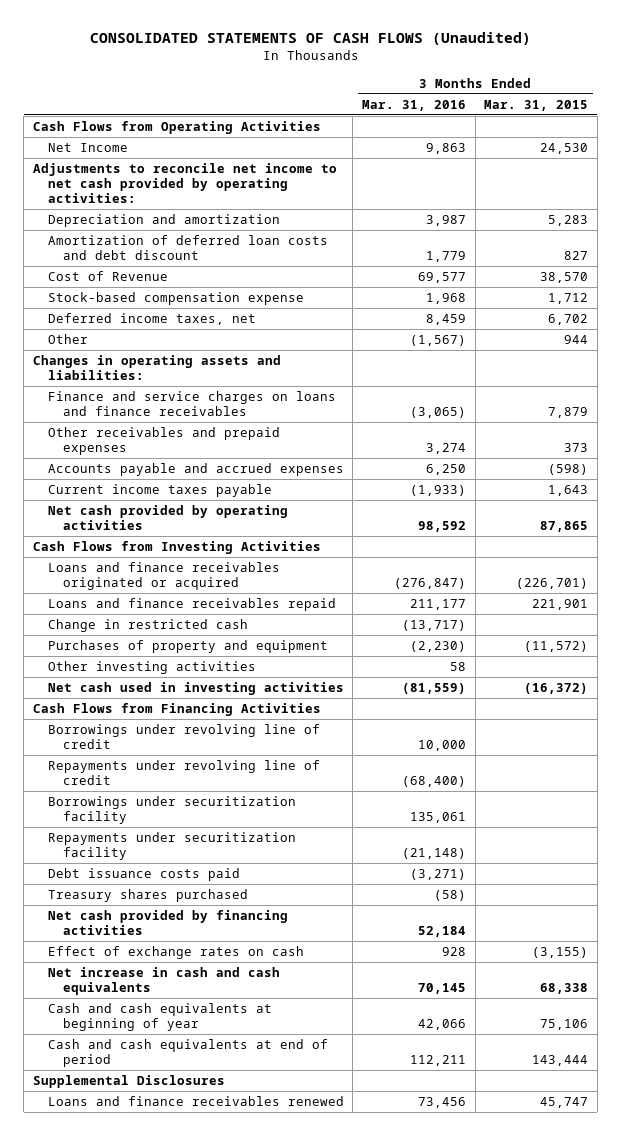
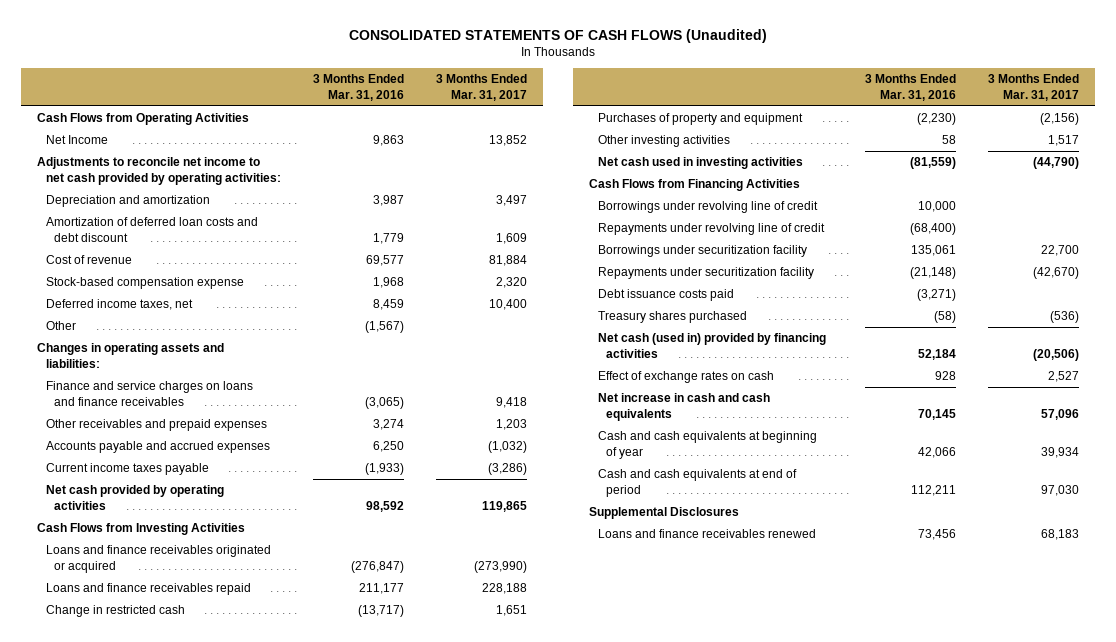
- | 3 Months Ended Mar. 31, 2016 | 3 Months Ended Mar. 31, 2015
+ | 3 Months Ended Mar. 31, 2016 | 3 Months Ended Mar. 31, 2017
- Cost of Revenue | 69,577 | 38,570
+ Cost of revenue | 69,577 | 81,884
- Net cash provided by financing activities | 52,184 |
+ Net cash (used in) provided by financing activities | 52,184 | (20,506)

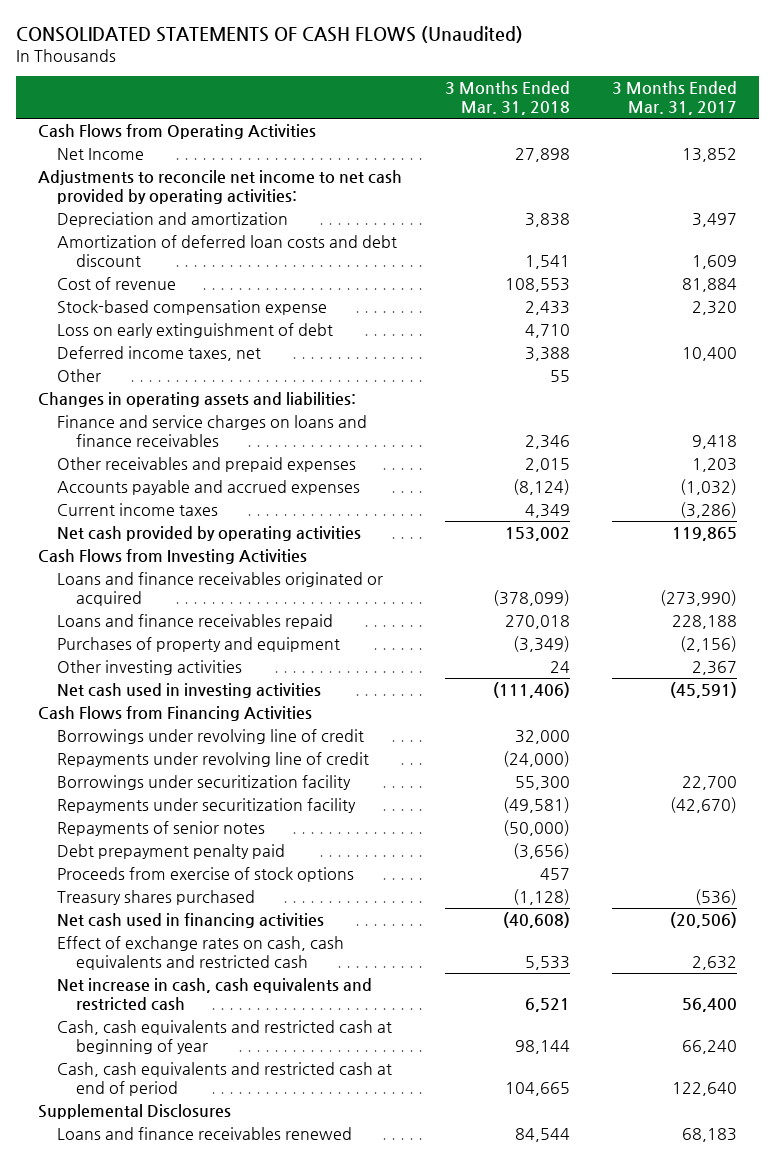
- | 3 Months Ended Mar. 31, 2016 | 3 Months Ended Mar. 31, 2017
+ | 3 Months Ended Mar. 31, 2018 | 3 Months Ended Mar. 31, 2017
+ Loss on early extinguishment of debt | 4,710 |
- Current income taxes payable | (1,933) | (3,286)
+ Current income taxes | 4,349 | (3,286)
- Change in restricted cash | (13,717) | 1,651
- Other investing activities | 58 | 1,517
- Net cash used in investing activities | (81,559) | (44,790)
+ Other investing activities | 24 | 2,367
+ Net cash used in investing activities | (111,406) | (45,591)
- Debt issuance costs paid | (3,271) |
+ Repayments of senior notes | (50,000) |
+ Debt prepayment penalty paid | (3,656) |
+ Proceeds from exercise of stock options | 457 |
- Net cash (used in) provided by financing activities | 52,184 | (20,506)
- Effect of exchange rates on cash | 928 | 2,527
- Net increase in cash and cash equivalents | 70,145 | 57,096
- Cash and cash equivalents at beginning of year | 42,066 | 39,934
- Cash and cash equivalents at end of period | 112,211 | 97,030
+ Net cash used in financing activities | (40,608) | (20,506)
+ Effect of exchange rates on cash, cash equivalents and restricted cash | 5,533 | 2,632
+ Net increase in cash, cash equivalents and restricted cash | 6,521 | 56,400
+ Cash, cash equivalents and restricted cash at beginning of year | 98,144 | 66,240
+ Cash, cash equivalents and restricted cash at end of period | 104,665 | 122,640

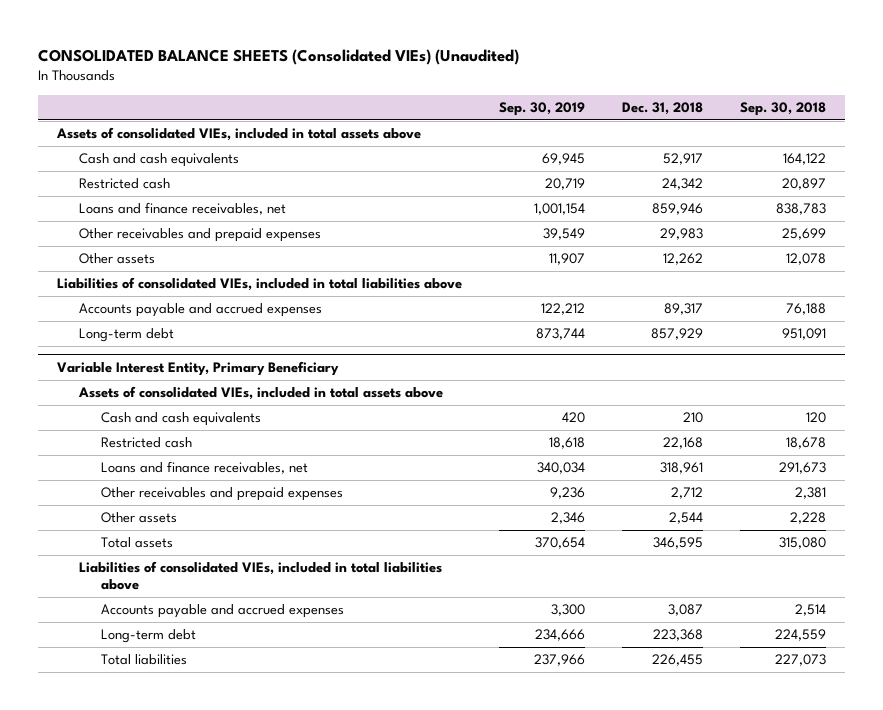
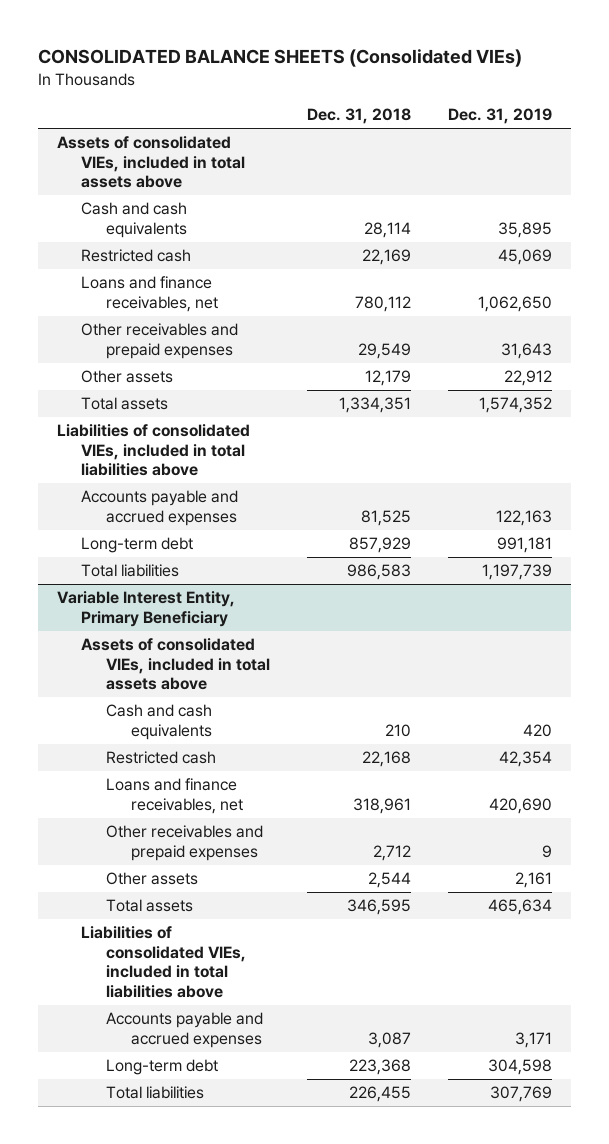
- CONSOLIDATED BALANCE SHEETS (Consolidated VIEs) (Unaudited)
+ CONSOLIDATED BALANCE SHEETS (Consolidated VIEs)
- | Sep. 30, 2019 | Dec. 31, 2018 | Sep. 30, 2018
+ | Dec. 31, 2018 | Dec. 31, 2019
- Cash and cash equivalents | 69,945 | 52,917 | 164,122
- Restricted cash | 20,719 | 24,342 | 20,897
- Loans and finance receivables, net | 1,001,154 | 859,946 | 838,783
- Other receivables and prepaid expenses | 39,549 | 29,983 | 25,699
- Other assets | 11,907 | 12,262 | 12,078
+ Cash and cash equivalents | 28,114 | 35,895
+ Restricted cash | 22,169 | 45,069
+ Loans and finance receivables, net | 780,112 | 1,062,650
+ Other receivables and prepaid expenses | 29,549 | 31,643
+ Other assets | 12,179 | 22,912
+ Total assets | 1,334,351 | 1,574,352
- Accounts payable and accrued expenses | 122,212 | 89,317 | 76,188
+ Accounts payable and accrued expenses | 81,525 | 122,163
+ Total liabilities | 986,583 | 1,197,739

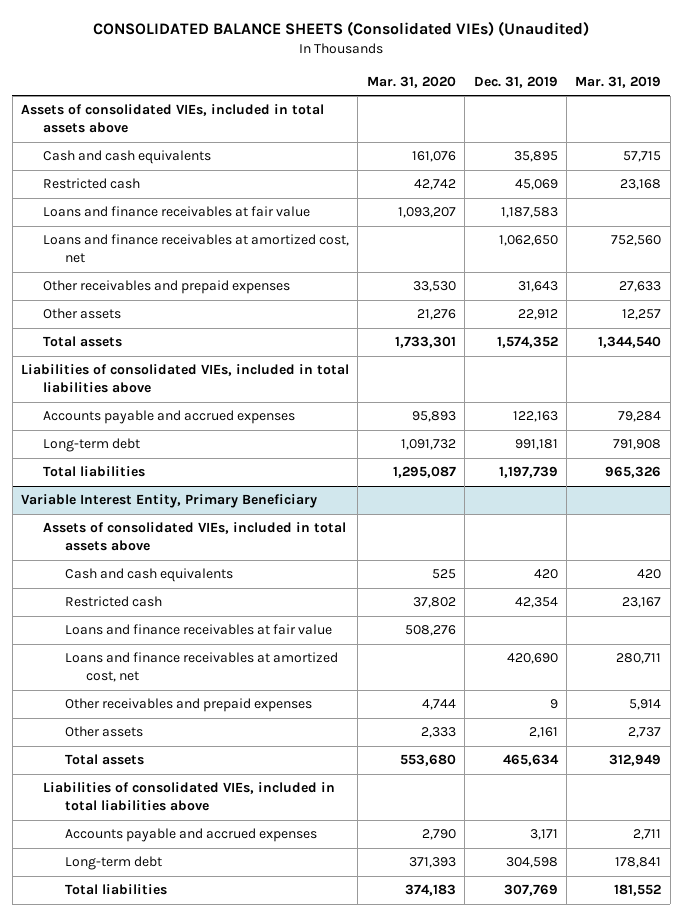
- CONSOLIDATED BALANCE SHEETS (Consolidated VIEs)
+ CONSOLIDATED BALANCE SHEETS (Consolidated VIEs) (Unaudited)
- | Dec. 31, 2018 | Dec. 31, 2019
+ | Mar. 31, 2020 | Dec. 31, 2019 | Mar. 31, 2019
- Loans and finance receivables, net | 780,112 | 1,062,650
+ Loans and finance receivables at fair value | 1,093,207 | 1,187,583 |
+ Loans and finance receivables at amortized cost, net | | 1,062,650 | 752,560
@ Variable Interest Entity, Primary Beneficiary
- Loans and finance receivables, net | 318,961 | 420,690
+ Loans and finance receivables at fair value | 508,276 | |
+ Loans and finance receivables at amortized cost, net | | 420,690 | 280,711

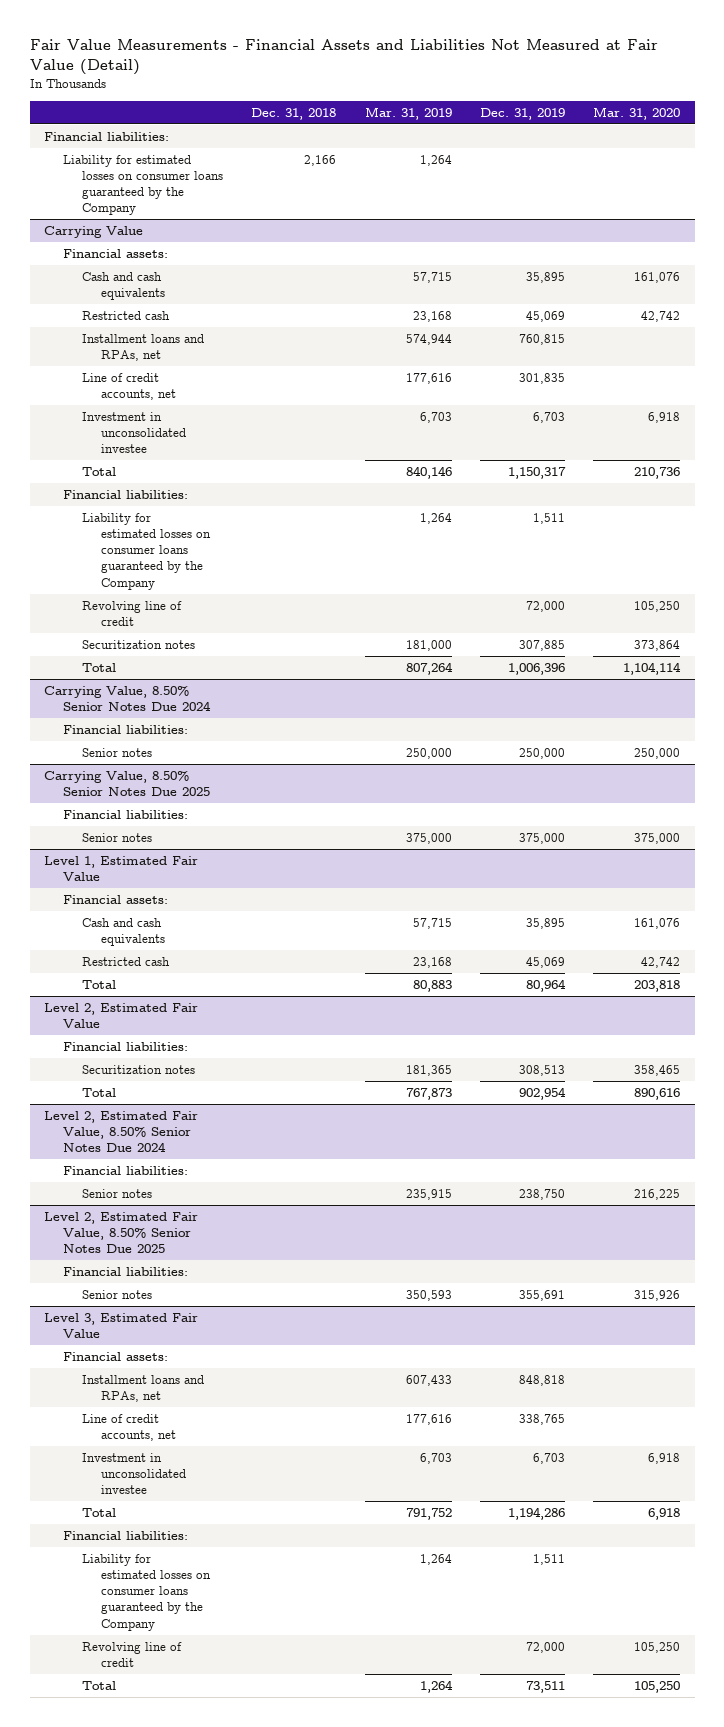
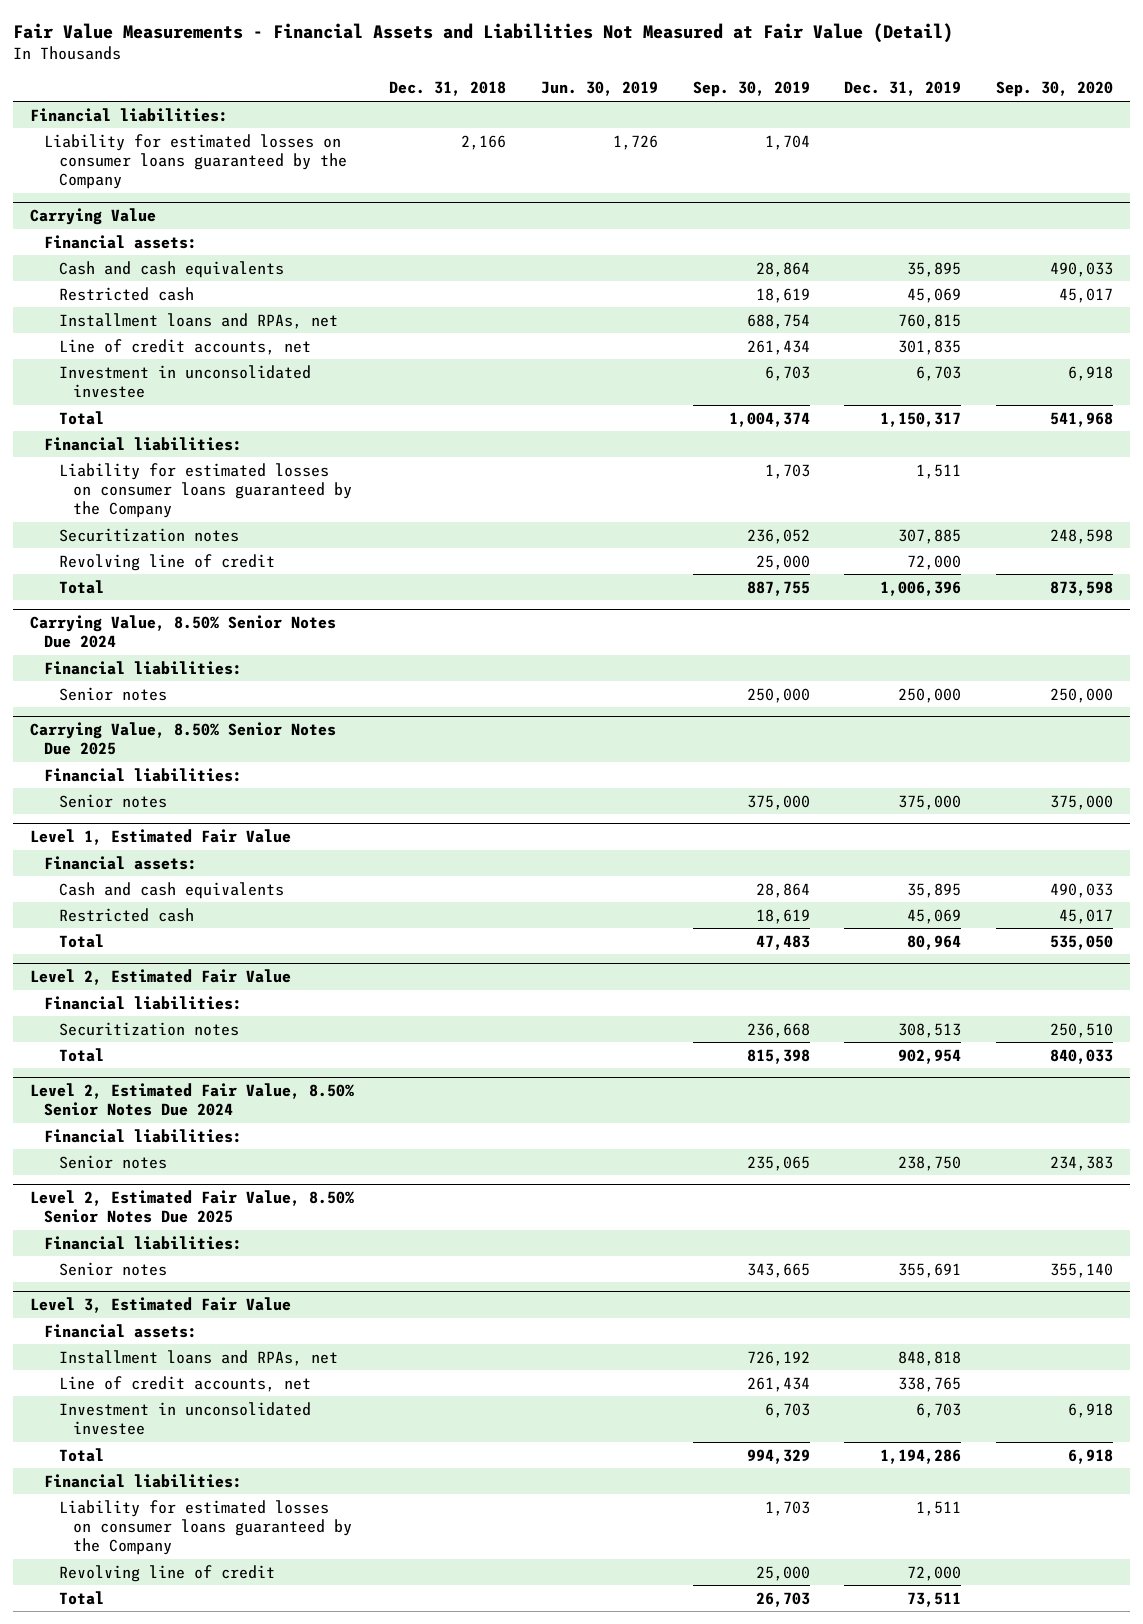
- | Dec. 31, 2018 | Mar. 31, 2019 | Dec. 31, 2019 | Mar. 31, 2020
+ | Dec. 31, 2018 | Jun. 30, 2019 | Sep. 30, 2019 | Dec. 31, 2019 | Sep. 30, 2020
@ Carrying Value
moved down: Revolving line of credit | | | 25,000 | 72,000 |

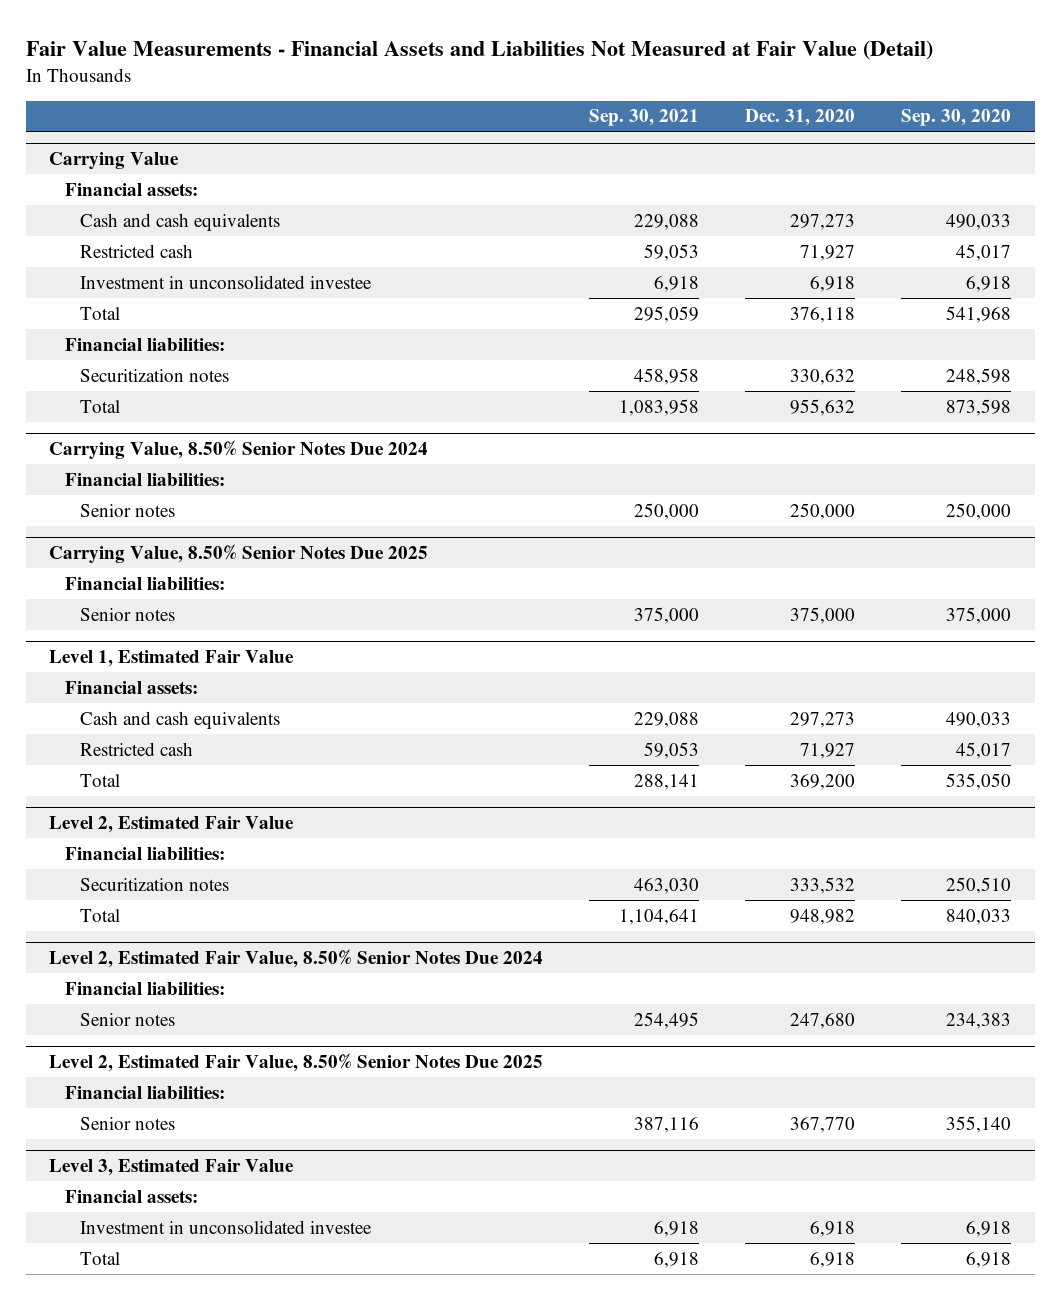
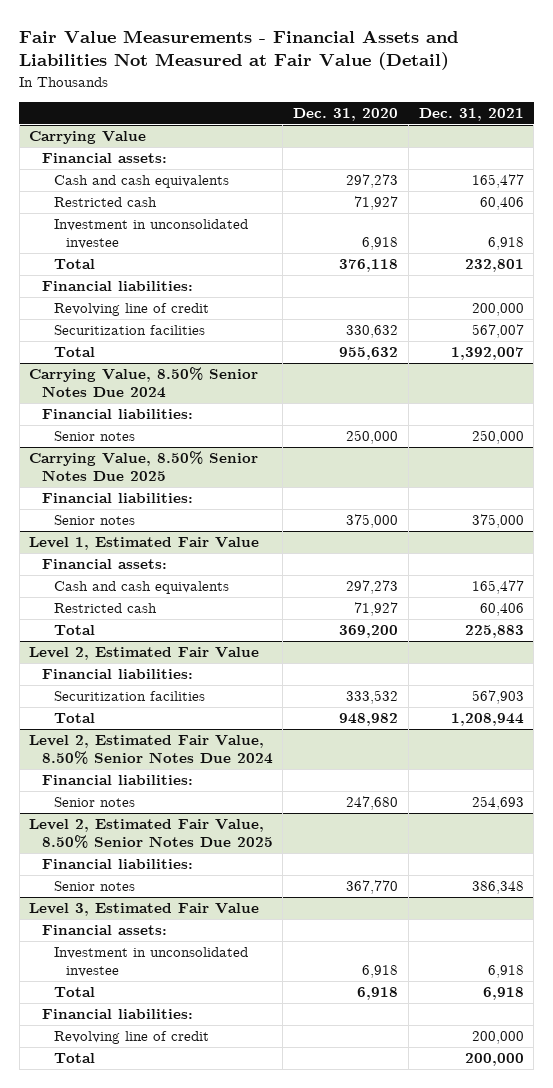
- | Sep. 30, 2021 | Dec. 31, 2020 | Sep. 30, 2020
+ | Dec. 31, 2020 | Dec. 31, 2021
@ Carrying Value
- Securitization notes | 458,958 | 330,632 | 248,598
+ Revolving line of credit | | 200,000
+ Securitization facilities | 330,632 | 567,007
@ Level 2, Estimated Fair Value
- Securitization notes | 463,030 | 333,532 | 250,510
+ Securitization facilities | 333,532 | 567,903
@ Level 3, Estimated Fair Value
+ Financial liabilities:
+ Revolving line of credit | | 200,000
+ Total | | 200,000

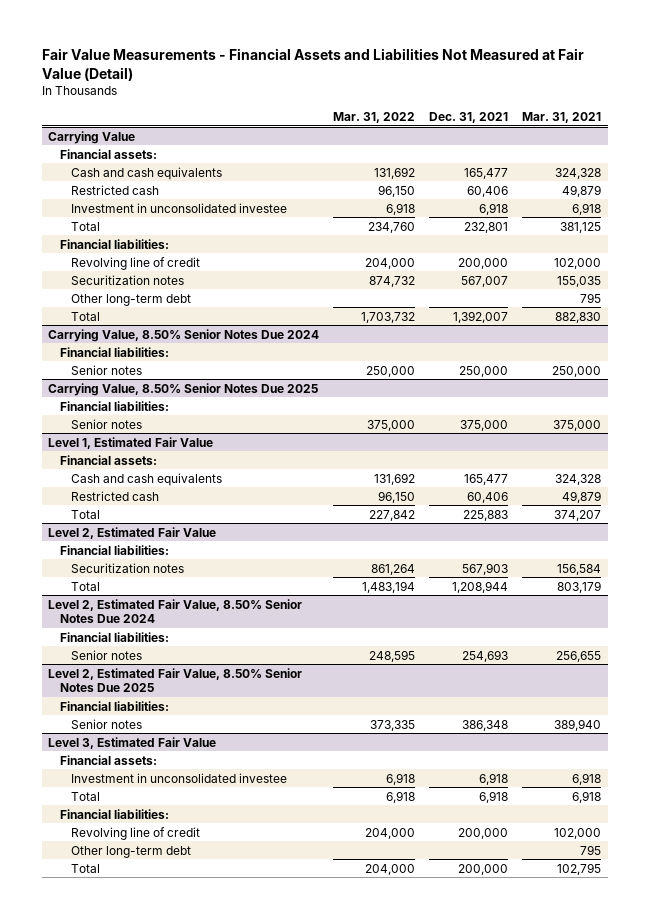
- | Dec. 31, 2020 | Dec. 31, 2021
+ | Mar. 31, 2022 | Dec. 31, 2021 | Mar. 31, 2021
@ Carrying Value
- Securitization facilities | 330,632 | 567,007
+ Securitization notes | 874,732 | 567,007 | 155,035
+ Other long-term debt | | | 795
@ Level 2, Estimated Fair Value
- Securitization facilities | 333,532 | 567,903
+ Securitization notes | 861,264 | 567,903 | 156,584
@ Level 3, Estimated Fair Value
+ Other long-term debt | | | 795

